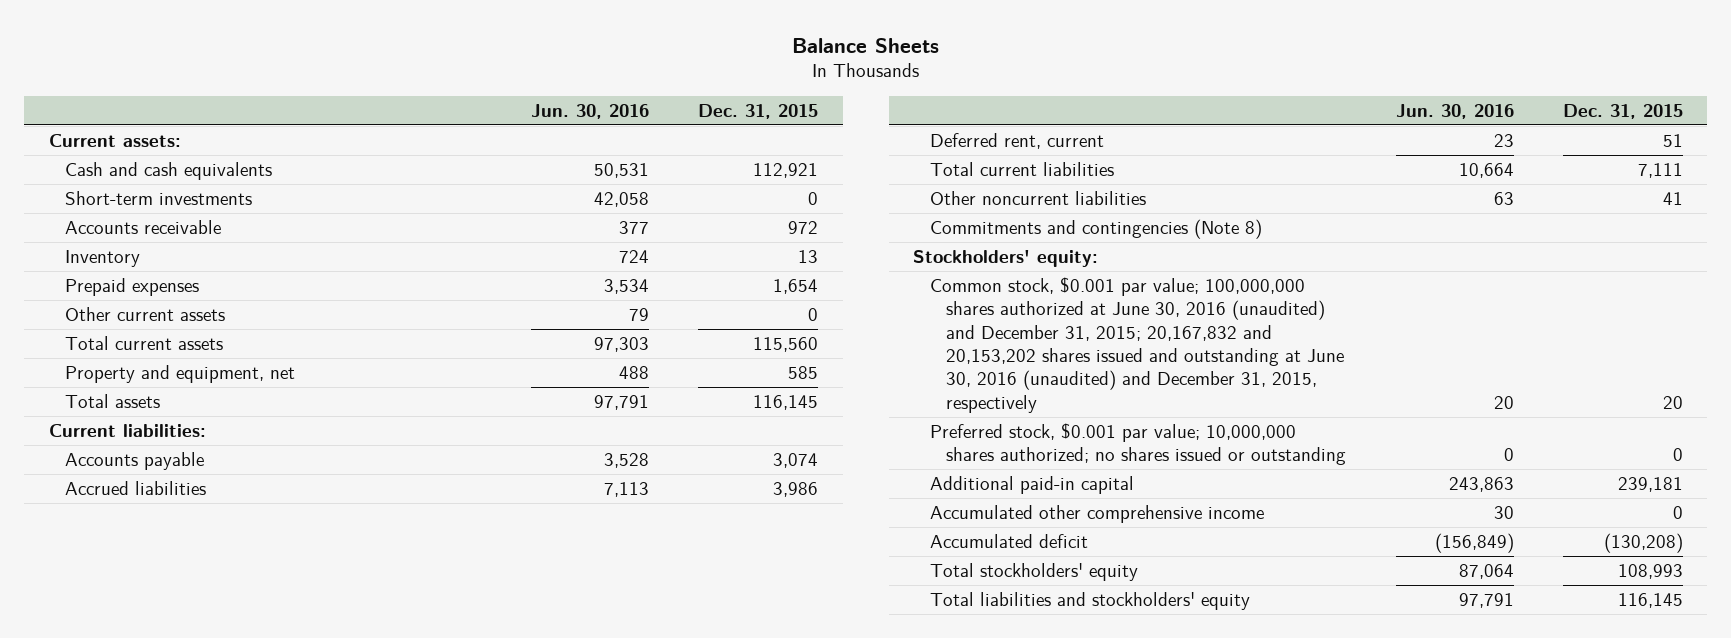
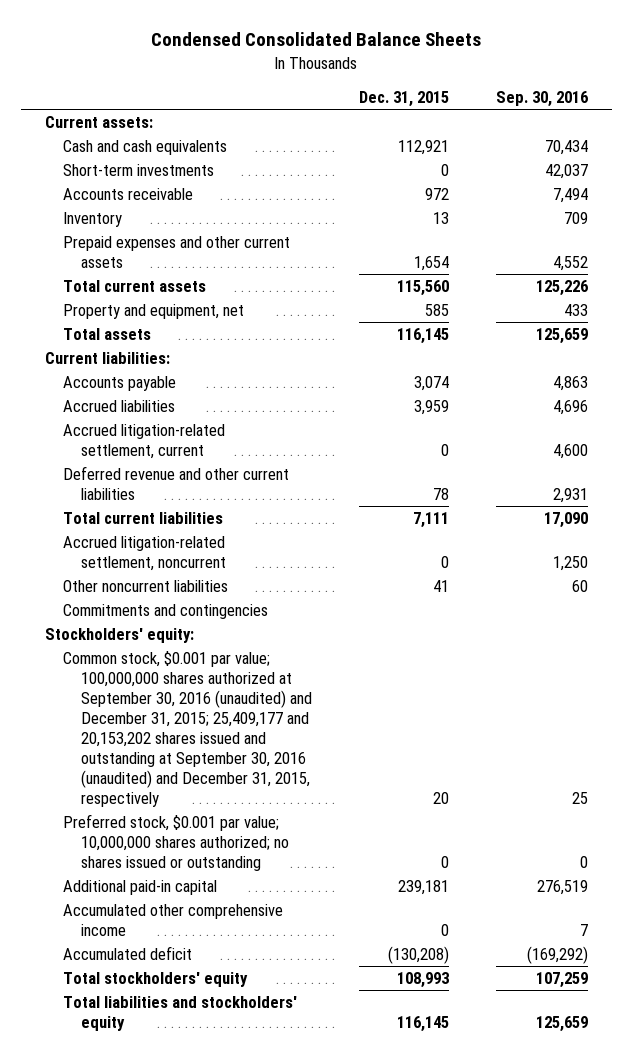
- Balance Sheets
+ Condensed Consolidated Balance Sheets
- | Jun. 30, 2016 | Dec. 31, 2015
+ | Dec. 31, 2015 | Sep. 30, 2016
- Prepaid expenses | 3,534 | 1,654
- Other current assets | 79 | 0
+ Prepaid expenses and other current assets | 1,654 | 4,552
- Accrued liabilities | 7,113 | 3,986
- Deferred rent, current | 23 | 51
+ Accrued liabilities | 3,959 | 4,696
+ Accrued litigation-related settlement, current | 0 | 4,600
+ Deferred revenue and other current liabilities | 78 | 2,931
+ Accrued litigation-related settlement, noncurrent | 0 | 1,250
- Commitments and contingencies (Note 8)
+ Commitments and contingencies
- Common stock, $0.001 par value; 100,000,000 shares authorized at June 30, 2016 (unaudited) and December 31, 2015; 20,167,832 and 20,153,202 shares issued and outstanding at June 30, 2016 (unaudited) and December 31, 2015, respectively | 20 | 20
+ Common stock, $0.001 par value; 100,000,000 shares authorized at September 30, 2016 (unaudited) and December 31, 2015; 25,409,177 and 20,153,202 shares issued and outstanding at September 30, 2016 (unaudited) and December 31, 2015, respectively | 20 | 25

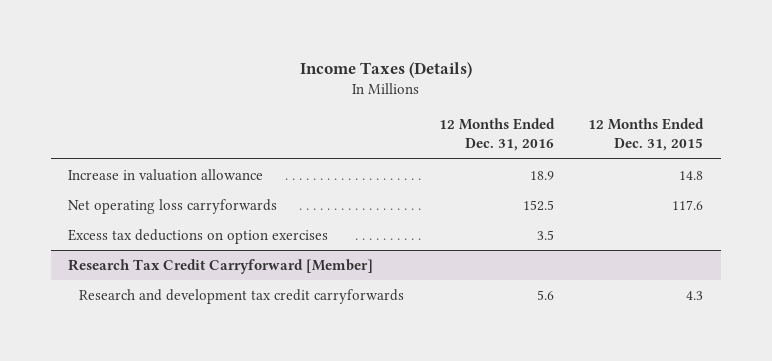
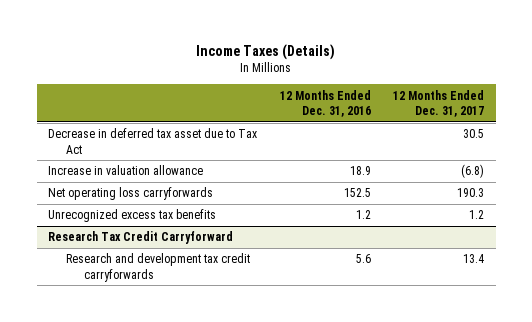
- | 12 Months Ended Dec. 31, 2016 | 12 Months Ended Dec. 31, 2015
+ | 12 Months Ended Dec. 31, 2016 | 12 Months Ended Dec. 31, 2017
+ Decrease in deferred tax asset due to Tax Act | | 30.5
- Excess tax deductions on option exercises | 3.5 |
- Research Tax Credit Carryforward [Member]
+ Unrecognized excess tax benefits | 1.2 | 1.2
+ Research Tax Credit Carryforward

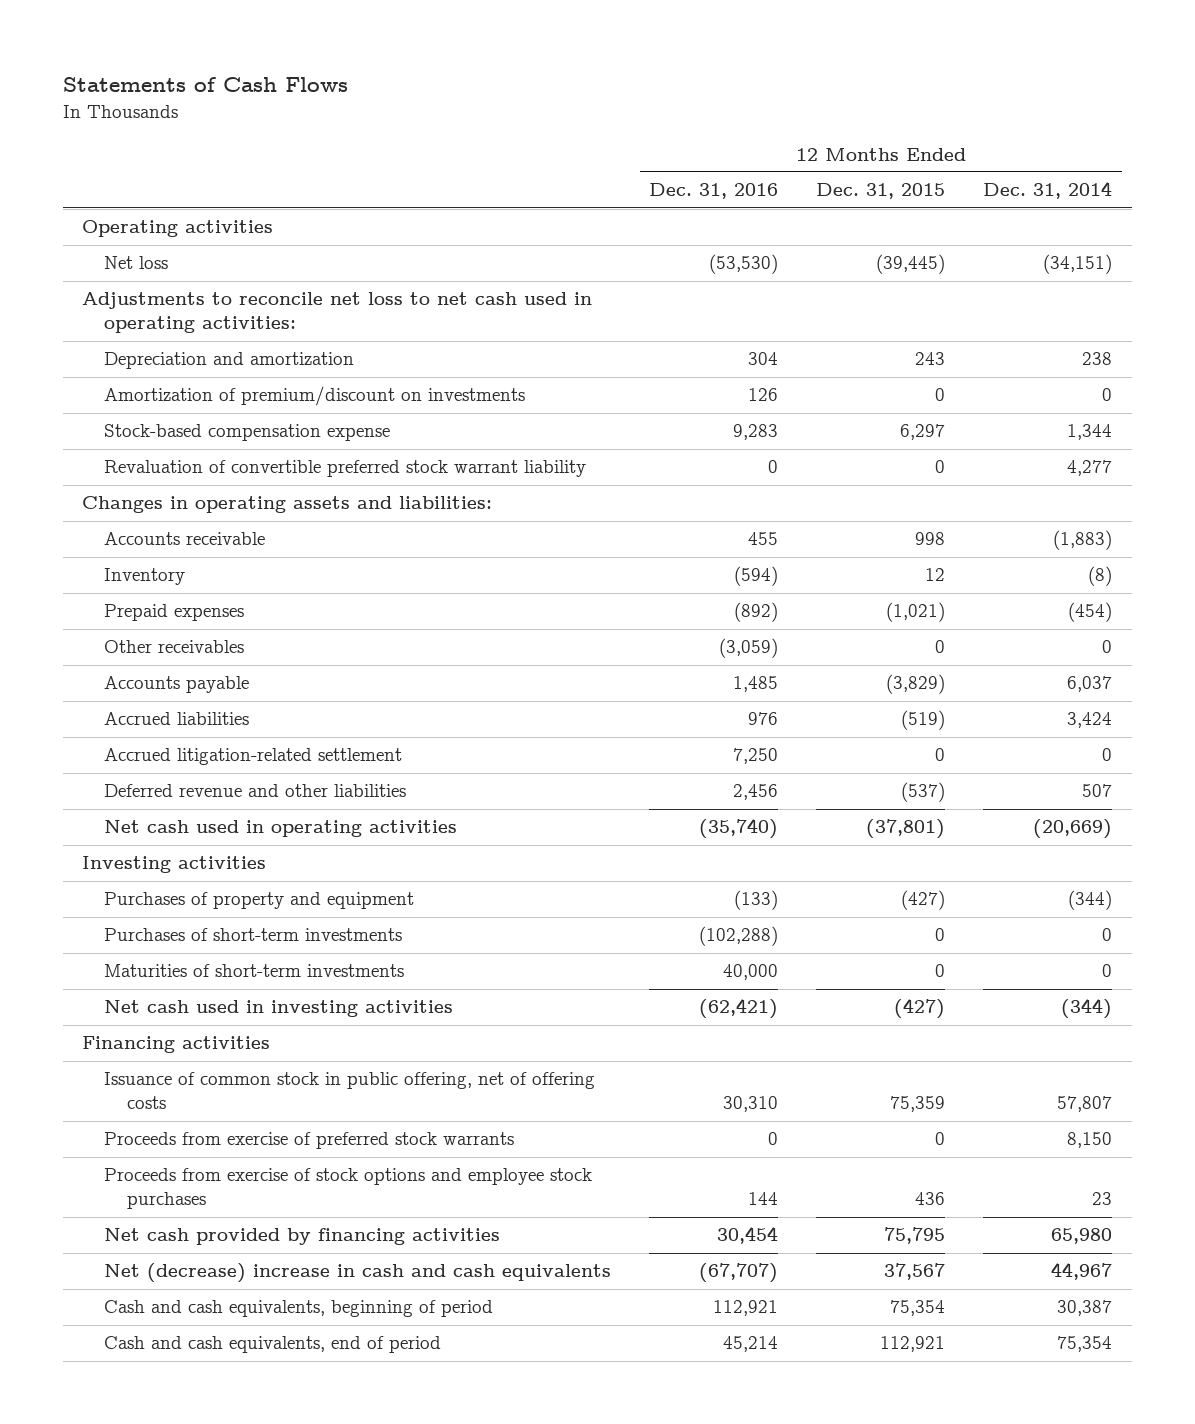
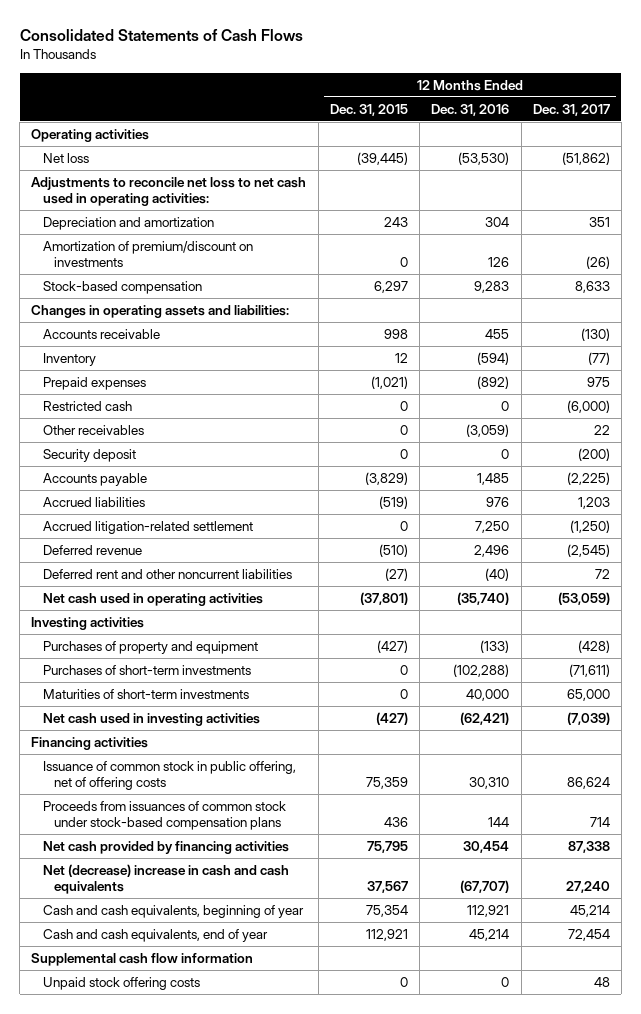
- Statements of Cash Flows
+ Consolidated Statements of Cash Flows
- | 12 Months Ended Dec. 31, 2016 | 12 Months Ended Dec. 31, 2015 | 12 Months Ended Dec. 31, 2014
+ | 12 Months Ended Dec. 31, 2015 | 12 Months Ended Dec. 31, 2016 | 12 Months Ended Dec. 31, 2017
- Stock-based compensation expense | 9,283 | 6,297 | 1,344
- Revaluation of convertible preferred stock warrant liability | 0 | 0 | 4,277
+ Stock-based compensation | 6,297 | 9,283 | 8,633
+ Restricted cash | 0 | 0 | (6,000)
+ Security deposit | 0 | 0 | (200)
- Deferred revenue and other liabilities | 2,456 | (537) | 507
+ Deferred revenue | (510) | 2,496 | (2,545)
+ Deferred rent and other noncurrent liabilities | (27) | (40) | 72
- Proceeds from exercise of preferred stock warrants | 0 | 0 | 8,150
- Proceeds from exercise of stock options and employee stock purchases | 144 | 436 | 23
+ Proceeds from issuances of common stock under stock-based compensation plans | 436 | 144 | 714
- Cash and cash equivalents, beginning of period | 112,921 | 75,354 | 30,387
- Cash and cash equivalents, end of period | 45,214 | 112,921 | 75,354
+ Cash and cash equivalents, beginning of year | 75,354 | 112,921 | 45,214
+ Cash and cash equivalents, end of year | 112,921 | 45,214 | 72,454
+ Supplemental cash flow information
+ Unpaid stock offering costs | 0 | 0 | 48

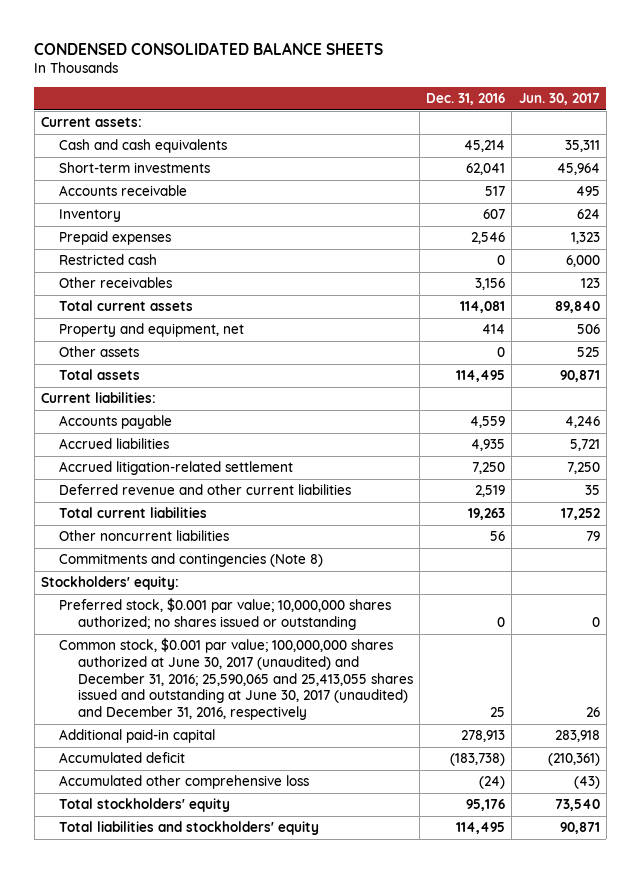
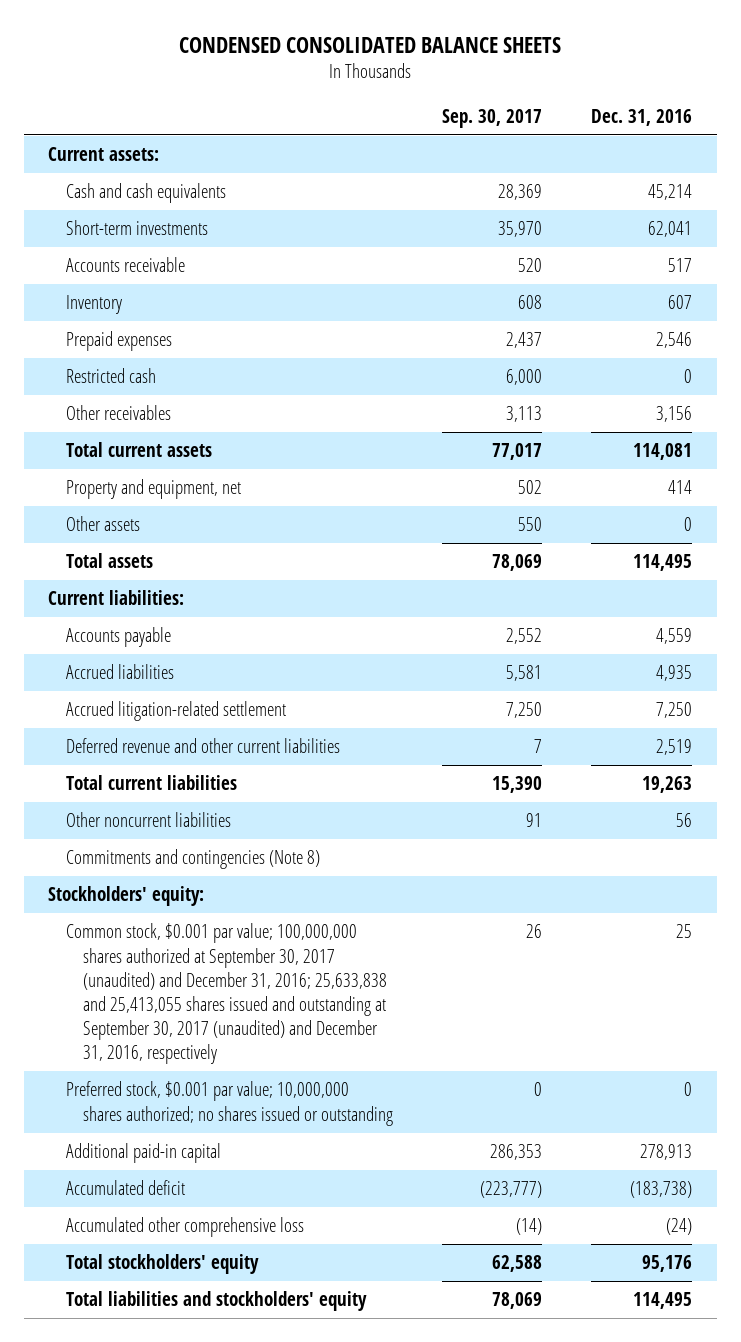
- | Dec. 31, 2016 | Jun. 30, 2017
+ | Sep. 30, 2017 | Dec. 31, 2016
+ Common stock, $0.001 par value; 100,000,000 shares authorized at September 30, 2017 (unaudited) and December 31, 2016; 25,633,838 and 25,413,055 shares issued and outstanding at September 30, 2017 (unaudited) and December 31, 2016, respectively | 26 | 25
- Common stock, $0.001 par value; 100,000,000 shares authorized at June 30, 2017 (unaudited) and December 31, 2016; 25,590,065 and 25,413,055 shares issued and outstanding at June 30, 2017 (unaudited) and December 31, 2016, respectively | 25 | 26

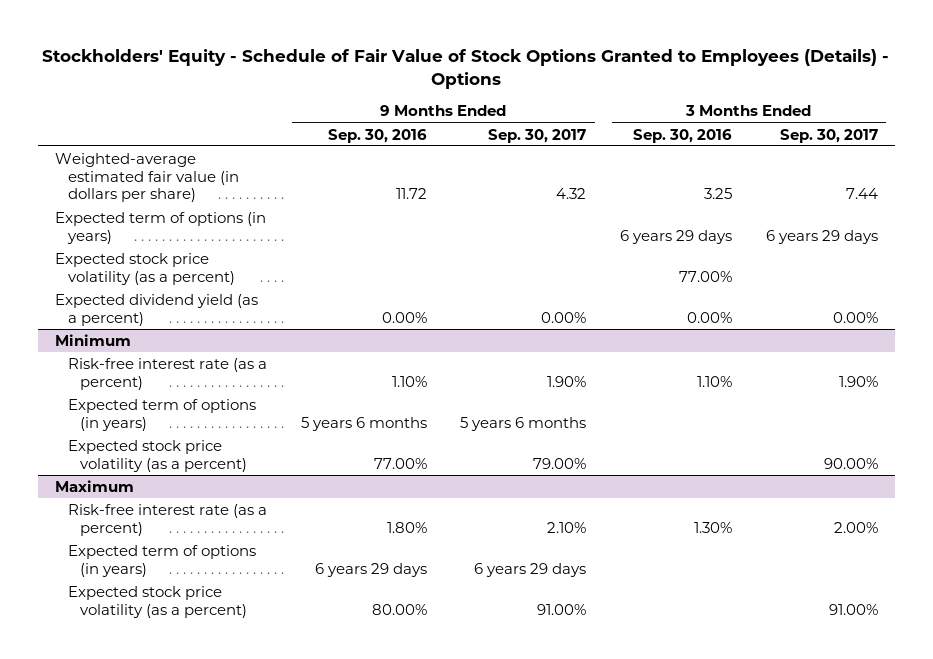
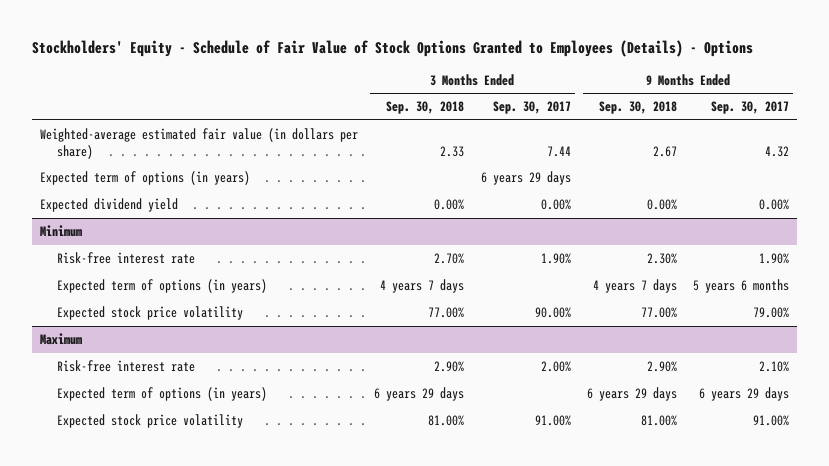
- | 9 Months Ended Sep. 30, 2016 | 9 Months Ended Sep. 30, 2017 | 3 Months Ended Sep. 30, 2016 | 3 Months Ended Sep. 30, 2017
+ | 3 Months Ended Sep. 30, 2018 | 3 Months Ended Sep. 30, 2017 | 9 Months Ended Sep. 30, 2018 | 9 Months Ended Sep. 30, 2017
- Expected stock price volatility (as a percent) | | | 77.00% |
- Expected dividend yield (as a percent) | 0.00% | 0.00% | 0.00% | 0.00%
+ Expected dividend yield | 0.00% | 0.00% | 0.00% | 0.00%
@ Minimum
- Risk-free interest rate (as a percent) | 1.10% | 1.90% | 1.10% | 1.90%
+ Risk-free interest rate | 2.70% | 1.90% | 2.30% | 1.90%
- Expected stock price volatility (as a percent) | 77.00% | 79.00% | | 90.00%
+ Expected stock price volatility | 77.00% | 90.00% | 77.00% | 79.00%
@ Maximum
- Risk-free interest rate (as a percent) | 1.80% | 2.10% | 1.30% | 2.00%
+ Risk-free interest rate | 2.90% | 2.00% | 2.90% | 2.10%
- Expected stock price volatility (as a percent) | 80.00% | 91.00% | | 91.00%
+ Expected stock price volatility | 81.00% | 91.00% | 81.00% | 91.00%

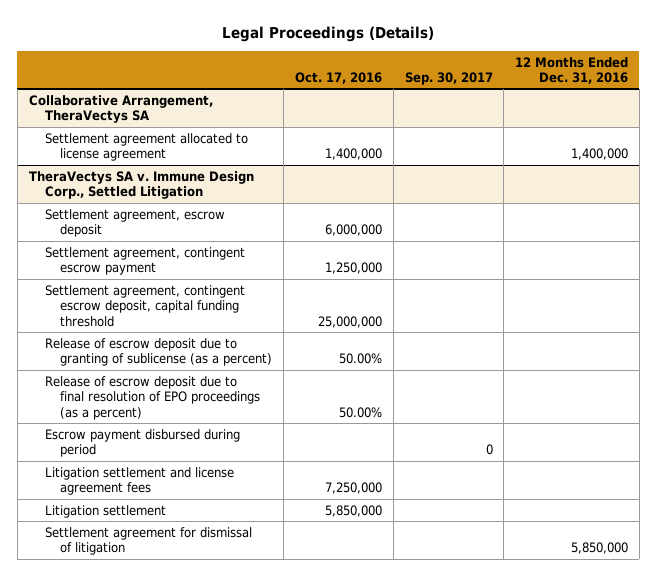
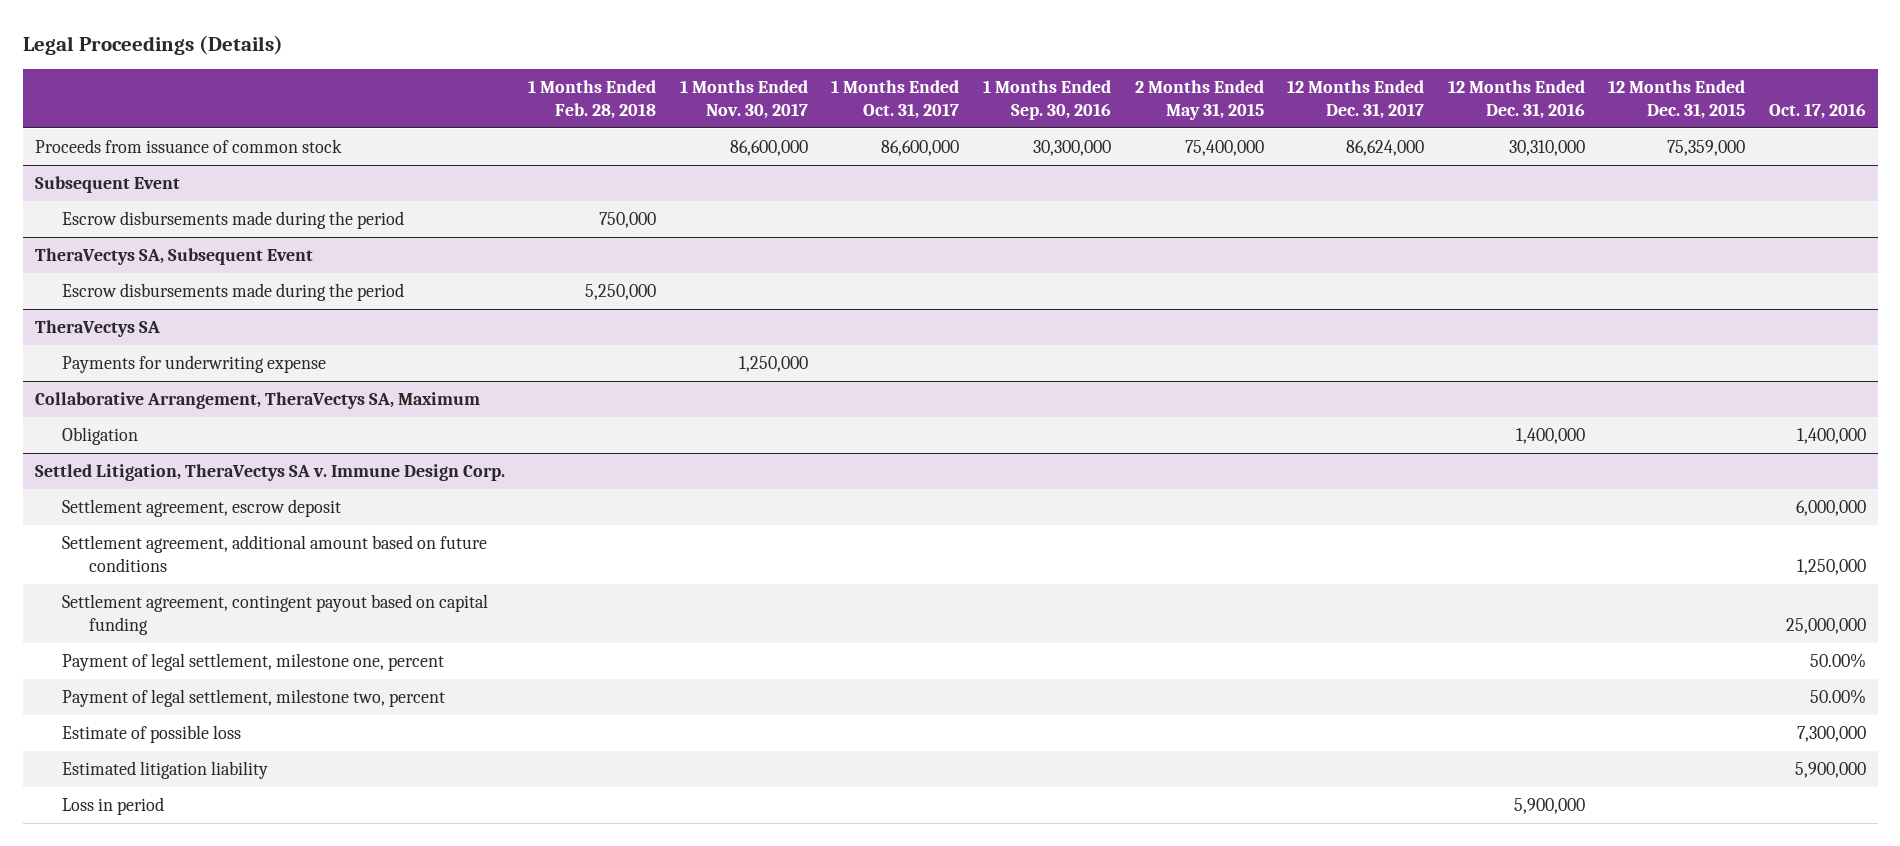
- | Oct. 17, 2016 | Sep. 30, 2017 | 12 Months Ended Dec. 31, 2016
+ | 1 Months Ended Feb. 28, 2018 | 1 Months Ended Nov. 30, 2017 | 1 Months Ended Oct. 31, 2017 | 1 Months Ended Sep. 30, 2016 | 2 Months Ended May 31, 2015 | 12 Months Ended Dec. 31, 2017 | 12 Months Ended Dec. 31, 2016 | 12 Months Ended Dec. 31, 2015 | Oct. 17, 2016
- Collaborative Arrangement, TheraVectys SA
- Settlement agreement allocated to license agreement | 1,400,000 | | 1,400,000
- TheraVectys SA v. Immune Design Corp., Settled Litigation
+ Proceeds from issuance of common stock | | 86,600,000 | 86,600,000 | 30,300,000 | 75,400,000 | 86,624,000 | 30,310,000 | 75,359,000 |
+ Subsequent Event
+ Escrow disbursements made during the period | 750,000 | | | | | | | |
+ TheraVectys SA, Subsequent Event
+ Escrow disbursements made during the period | 5,250,000 | | | | | | | |
+ TheraVectys SA
+ Payments for underwriting expense | | 1,250,000 | | | | | | |
+ Collaborative Arrangement, TheraVectys SA, Maximum
+ Obligation | | | | | | | 1,400,000 | | 1,400,000
+ Settled Litigation, TheraVectys SA v. Immune Design Corp.
- Settlement agreement, contingent escrow payment | 1,250,000 | |
- Settlement agreement, contingent escrow deposit, capital funding threshold | 25,000,000 | |
- Release of escrow deposit due to granting of sublicense (as a percent) | 50.00% | |
- Release of escrow deposit due to final resolution of EPO proceedings (as a percent) | 50.00% | |
- Escrow payment disbursed during period | | 0 |
- Litigation settlement and license agreement fees | 7,250,000 | |
- Litigation settlement | 5,850,000 | |
- Settlement agreement for dismissal of litigation | | | 5,850,000
+ Settlement agreement, additional amount based on future conditions | | | | | | | | | 1,250,000
+ Settlement agreement, contingent payout based on capital funding | | | | | | | | | 25,000,000
+ Payment of legal settlement, milestone one, percent | | | | | | | | | 50.00%
+ Payment of legal settlement, milestone two, percent | | | | | | | | | 50.00%
+ Estimate of possible loss | | | | | | | | | 7,300,000
+ Estimated litigation liability | | | | | | | | | 5,900,000
+ Loss in period | | | | | | | 5,900,000 | |

